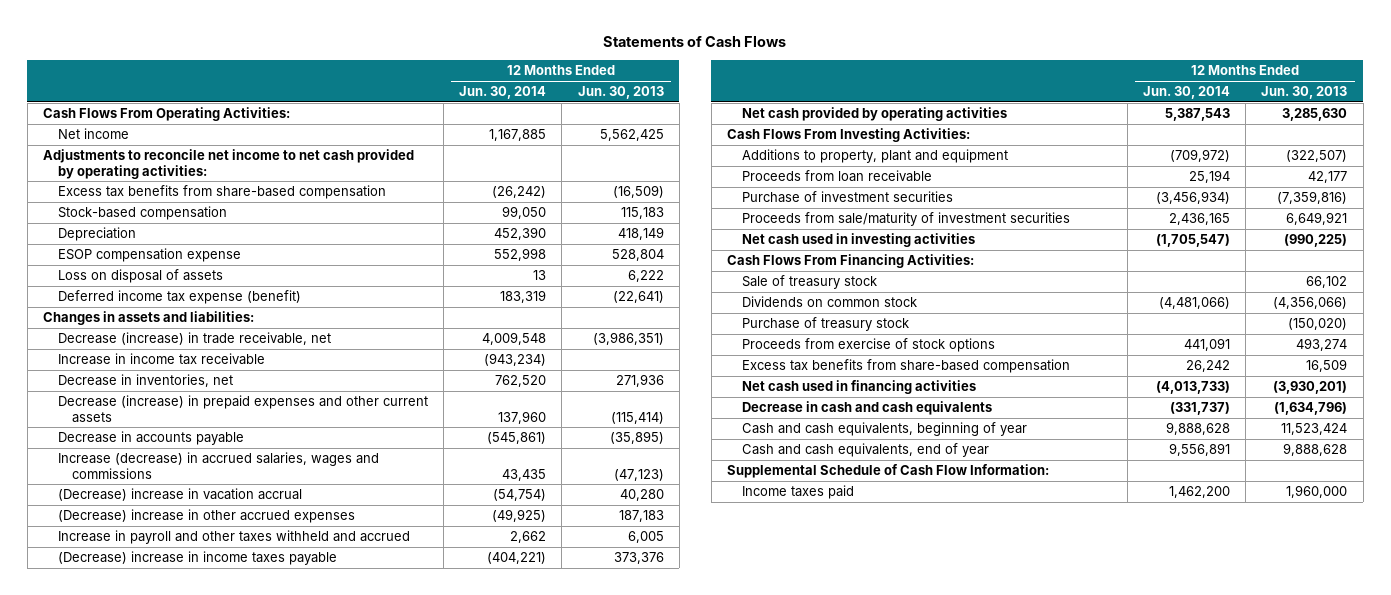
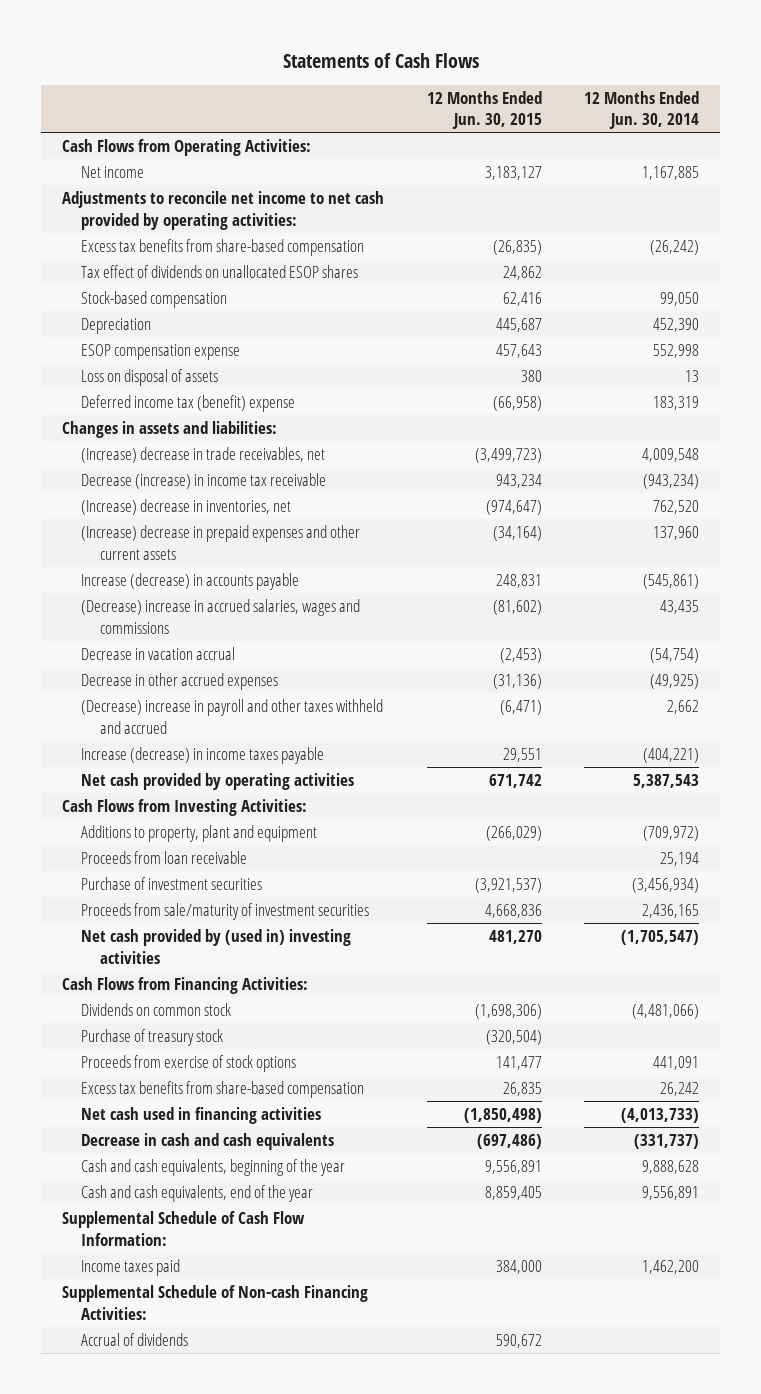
- | 12 Months Ended Jun. 30, 2014 | 12 Months Ended Jun. 30, 2013
+ | 12 Months Ended Jun. 30, 2015 | 12 Months Ended Jun. 30, 2014
- Cash Flows From Operating Activities:
+ Cash Flows from Operating Activities:
+ Tax effect of dividends on unallocated ESOP shares | 24,862 |
- Deferred income tax expense (benefit) | 183,319 | (22,641)
+ Deferred income tax (benefit) expense | (66,958) | 183,319
- Decrease (increase) in trade receivable, net | 4,009,548 | (3,986,351)
- Increase in income tax receivable | (943,234) |
- Decrease in inventories, net | 762,520 | 271,936
- Decrease (increase) in prepaid expenses and other current assets | 137,960 | (115,414)
- Decrease in accounts payable | (545,861) | (35,895)
- Increase (decrease) in accrued salaries, wages and commissions | 43,435 | (47,123)
- (Decrease) increase in vacation accrual | (54,754) | 40,280
- (Decrease) increase in other accrued expenses | (49,925) | 187,183
- Increase in payroll and other taxes withheld and accrued | 2,662 | 6,005
- (Decrease) increase in income taxes payable | (404,221) | 373,376
+ (Increase) decrease in trade receivables, net | (3,499,723) | 4,009,548
+ Decrease (increase) in income tax receivable | 943,234 | (943,234)
+ (Increase) decrease in inventories, net | (974,647) | 762,520
+ (Increase) decrease in prepaid expenses and other current assets | (34,164) | 137,960
+ Increase (decrease) in accounts payable | 248,831 | (545,861)
+ (Decrease) increase in accrued salaries, wages and commissions | (81,602) | 43,435
+ Decrease in vacation accrual | (2,453) | (54,754)
+ Decrease in other accrued expenses | (31,136) | (49,925)
+ (Decrease) increase in payroll and other taxes withheld and accrued | (6,471) | 2,662
+ Increase (decrease) in income taxes payable | 29,551 | (404,221)
- Cash Flows From Investing Activities:
+ Cash Flows from Investing Activities:
- Net cash used in investing activities | (1,705,547) | (990,225)
- Cash Flows From Financing Activities:
- Sale of treasury stock | | 66,102
+ Net cash provided by (used in) investing activities | 481,270 | (1,705,547)
+ Cash Flows from Financing Activities:
- Cash and cash equivalents, beginning of year | 9,888,628 | 11,523,424
- Cash and cash equivalents, end of year | 9,556,891 | 9,888,628
+ Cash and cash equivalents, beginning of the year | 9,556,891 | 9,888,628
+ Cash and cash equivalents, end of the year | 8,859,405 | 9,556,891
+ Supplemental Schedule of Non-cash Financing Activities:
+ Accrual of dividends | 590,672 |

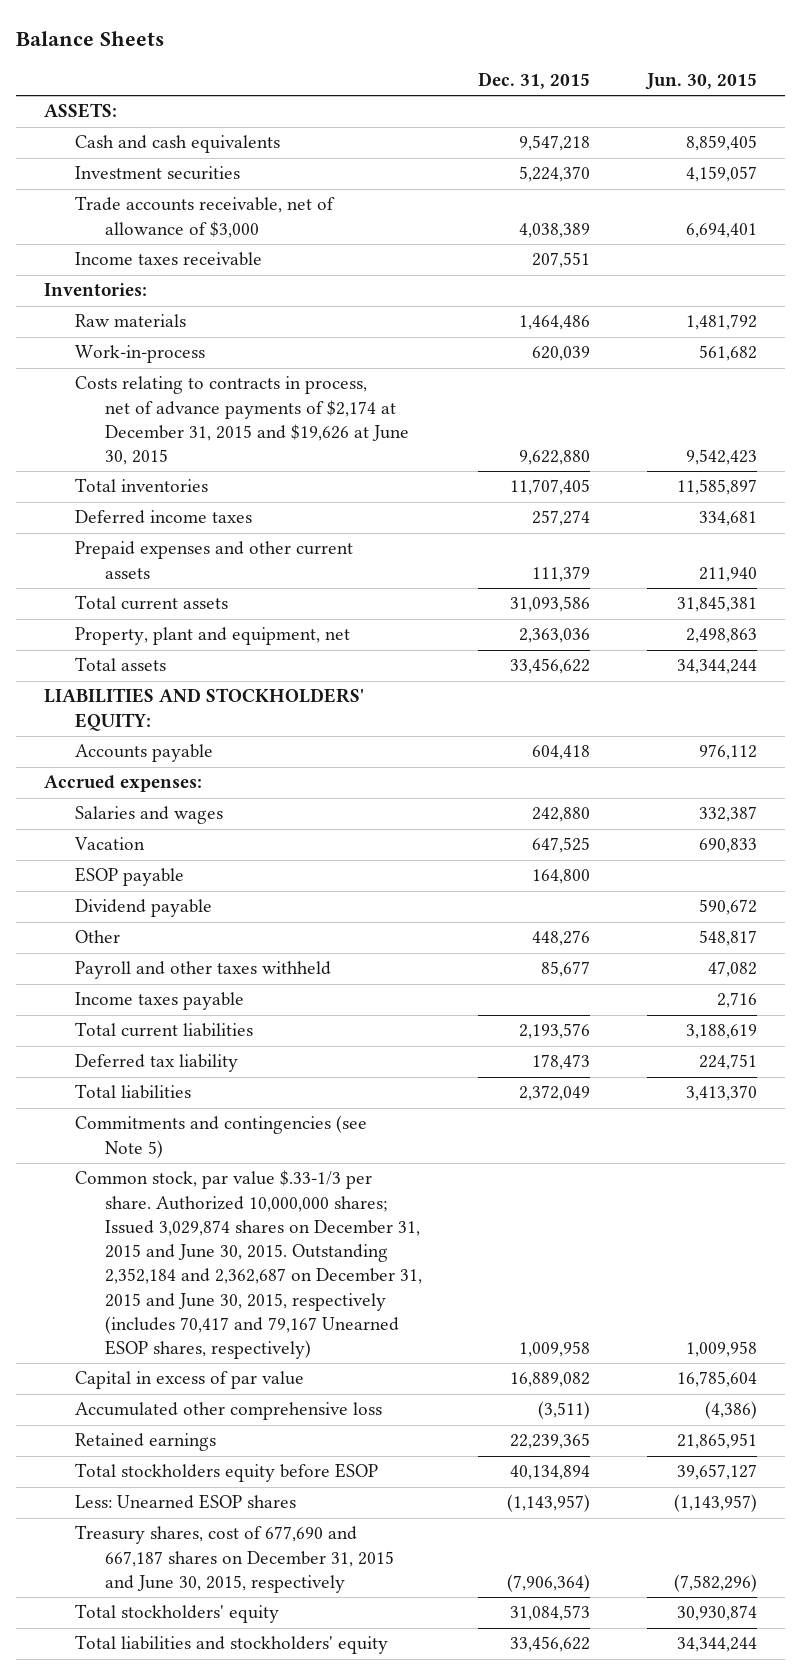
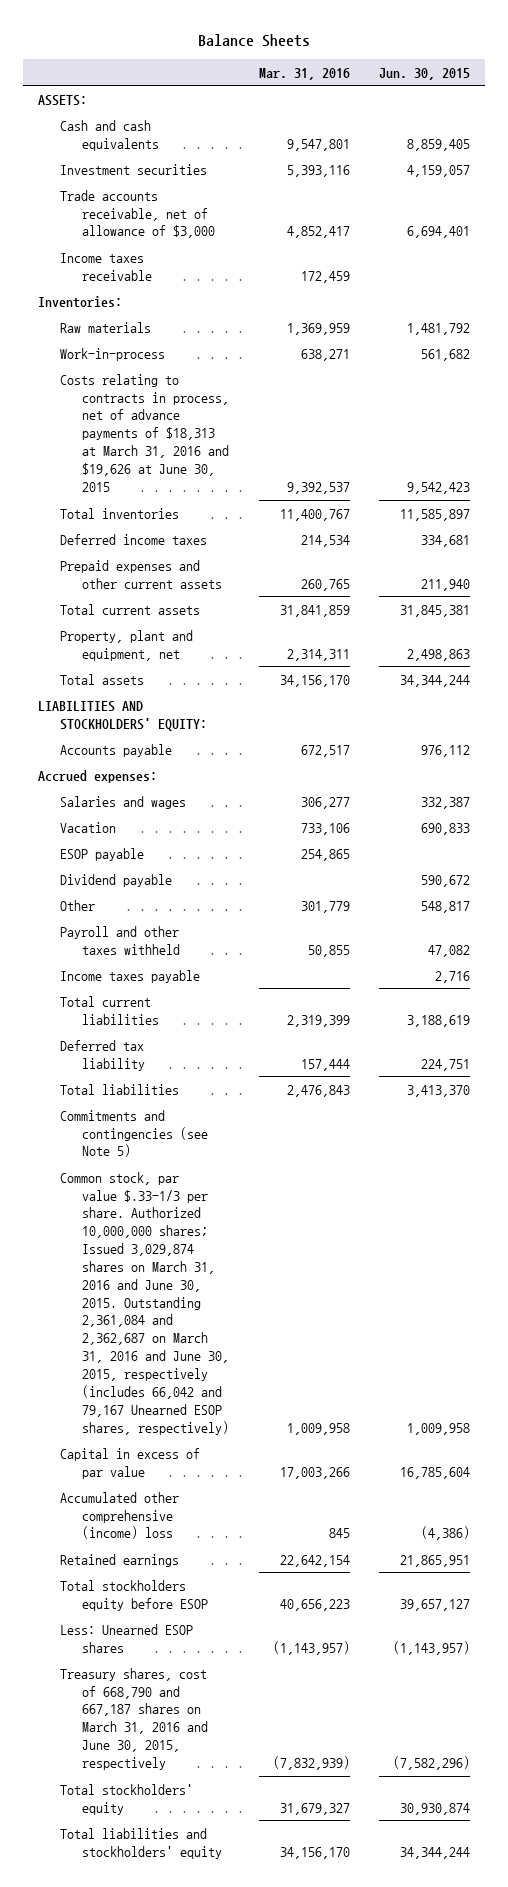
- | Dec. 31, 2015 | Jun. 30, 2015
+ | Mar. 31, 2016 | Jun. 30, 2015
- Costs relating to contracts in process, net of advance payments of $2,174 at December 31, 2015 and $19,626 at June 30, 2015 | 9,622,880 | 9,542,423
+ Costs relating to contracts in process, net of advance payments of $18,313 at March 31, 2016 and $19,626 at June 30, 2015 | 9,392,537 | 9,542,423
- Common stock, par value $.33-1/3 per share. Authorized 10,000,000 shares; Issued 3,029,874 shares on December 31, 2015 and June 30, 2015. Outstanding 2,352,184 and 2,362,687 on December 31, 2015 and June 30, 2015, respectively (includes 70,417 and 79,167 Unearned ESOP shares, respectively) | 1,009,958 | 1,009,958
+ Common stock, par value $.33-1/3 per share. Authorized 10,000,000 shares; Issued 3,029,874 shares on March 31, 2016 and June 30, 2015. Outstanding 2,361,084 and 2,362,687 on March 31, 2016 and June 30, 2015, respectively (includes 66,042 and 79,167 Unearned ESOP shares, respectively) | 1,009,958 | 1,009,958
- Accumulated other comprehensive loss | (3,511) | (4,386)
+ Accumulated other comprehensive (income) loss | 845 | (4,386)
- Treasury shares, cost of 677,690 and 667,187 shares on December 31, 2015 and June 30, 2015, respectively | (7,906,364) | (7,582,296)
+ Treasury shares, cost of 668,790 and 667,187 shares on March 31, 2016 and June 30, 2015, respectively | (7,832,939) | (7,582,296)

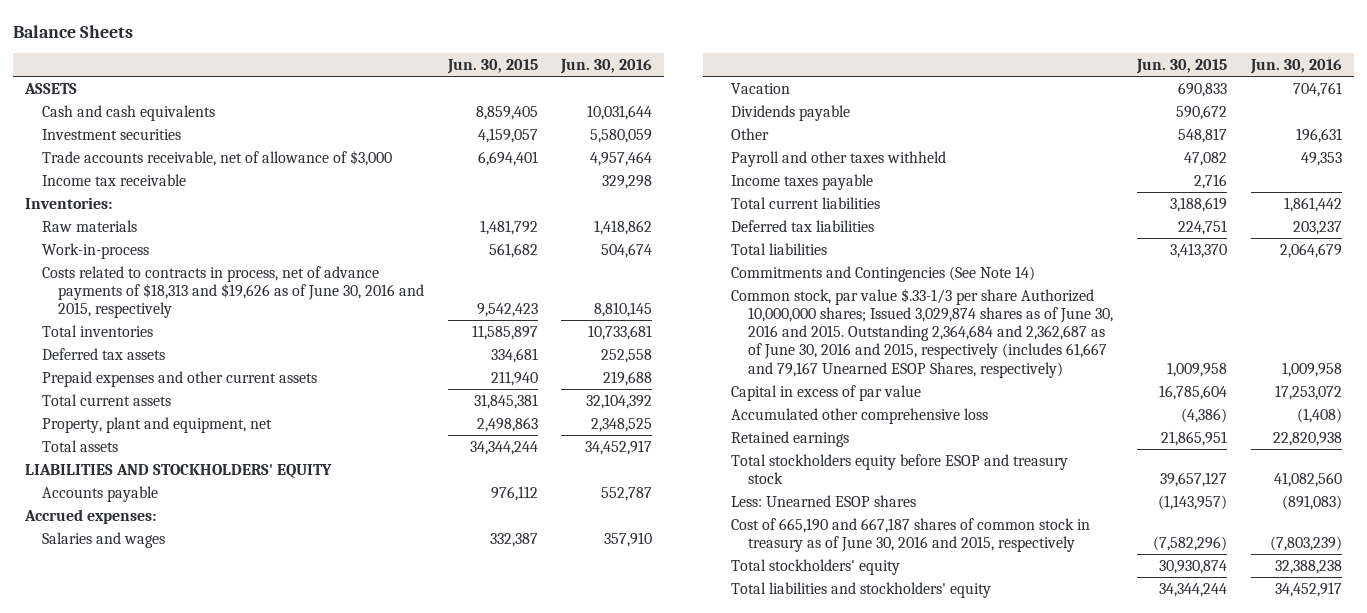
- | Mar. 31, 2016 | Jun. 30, 2015
+ | Jun. 30, 2015 | Jun. 30, 2016
- ASSETS:
+ ASSETS
- Income taxes receivable | 172,459 |
+ Income tax receivable | | 329,298
- Costs relating to contracts in process, net of advance payments of $18,313 at March 31, 2016 and $19,626 at June 30, 2015 | 9,392,537 | 9,542,423
+ Costs related to contracts in process, net of advance payments of $18,313 and $19,626 as of June 30, 2016 and 2015, respectively | 9,542,423 | 8,810,145
- Deferred income taxes | 214,534 | 334,681
+ Deferred tax assets | 334,681 | 252,558
- LIABILITIES AND STOCKHOLDERS' EQUITY:
+ LIABILITIES AND STOCKHOLDERS' EQUITY
- ESOP payable | 254,865 |
- Dividend payable | | 590,672
+ Dividends payable | 590,672 |
- Deferred tax liability | 157,444 | 224,751
+ Deferred tax liabilities | 224,751 | 203,237
- Commitments and contingencies (see Note 5)
- Common stock, par value $.33-1/3 per share. Authorized 10,000,000 shares; Issued 3,029,874 shares on March 31, 2016 and June 30, 2015. Outstanding 2,361,084 and 2,362,687 on March 31, 2016 and June 30, 2015, respectively (includes 66,042 and 79,167 Unearned ESOP shares, respectively) | 1,009,958 | 1,009,958
+ Commitments and Contingencies (See Note 14)
+ Common stock, par value $.33-1/3 per share Authorized 10,000,000 shares; Issued 3,029,874 shares as of June 30, 2016 and 2015. Outstanding 2,364,684 and 2,362,687 as of June 30, 2016 and 2015, respectively (includes 61,667 and 79,167 Unearned ESOP Shares, respectively) | 1,009,958 | 1,009,958
- Accumulated other comprehensive (income) loss | 845 | (4,386)
+ Accumulated other comprehensive loss | (4,386) | (1,408)
- Total stockholders equity before ESOP | 40,656,223 | 39,657,127
+ Total stockholders equity before ESOP and treasury stock | 39,657,127 | 41,082,560
- Treasury shares, cost of 668,790 and 667,187 shares on March 31, 2016 and June 30, 2015, respectively | (7,832,939) | (7,582,296)
+ Cost of 665,190 and 667,187 shares of common stock in treasury as of June 30, 2016 and 2015, respectively | (7,582,296) | (7,803,239)

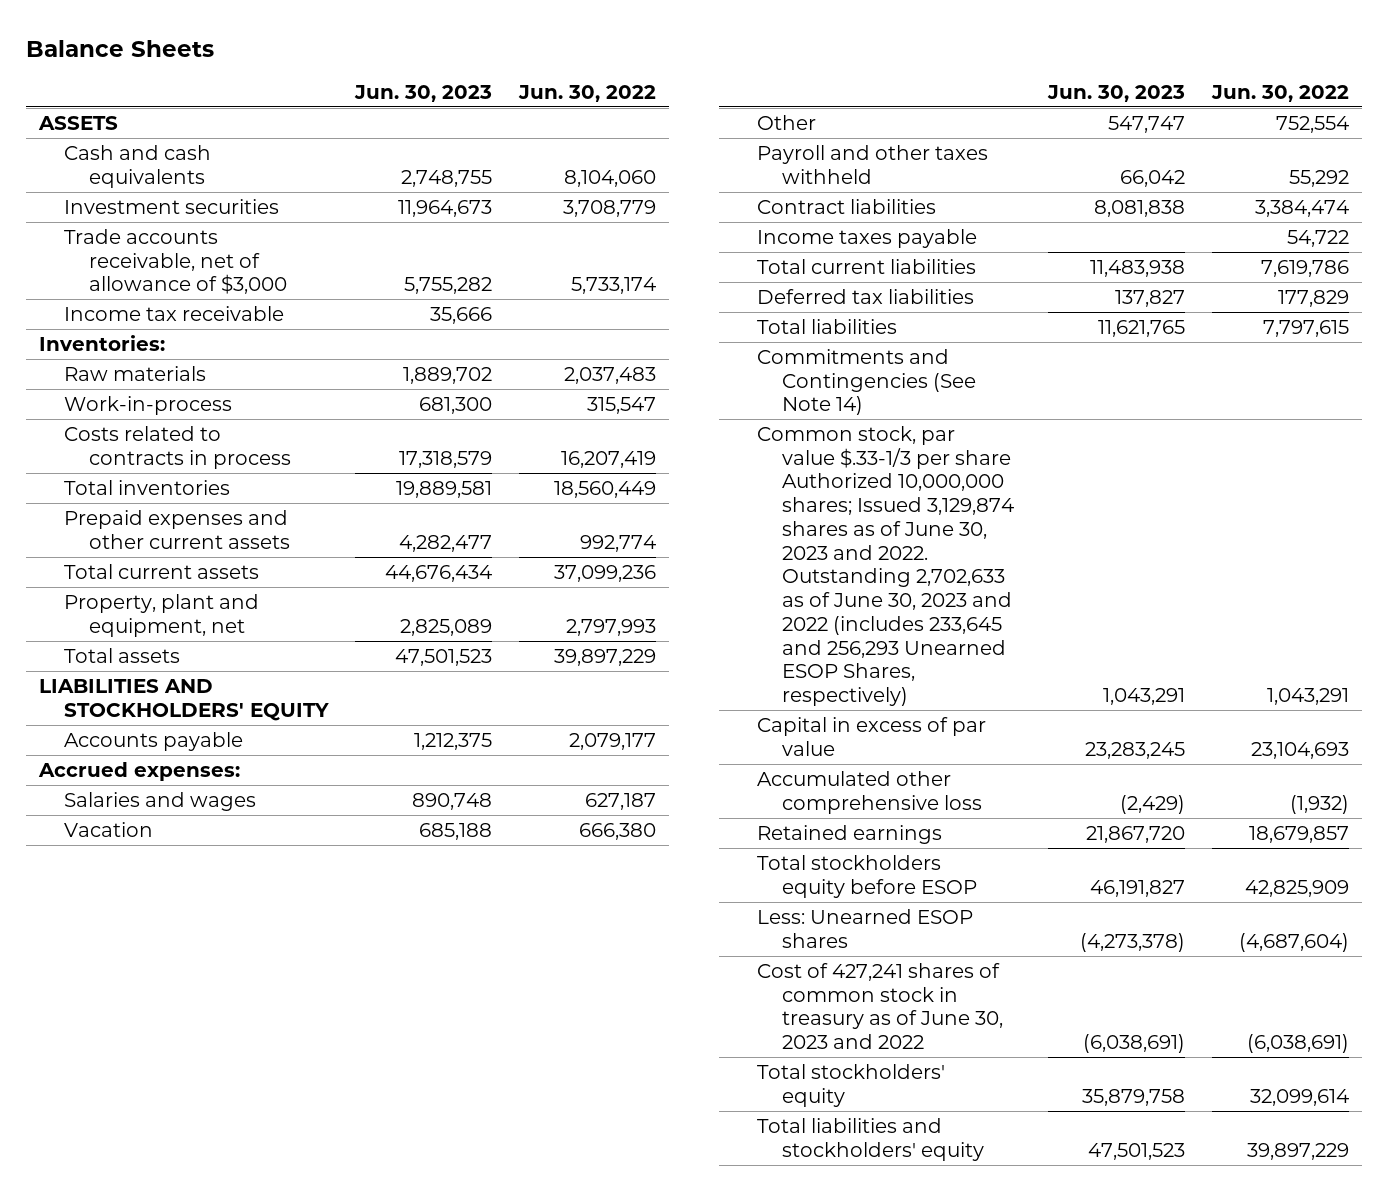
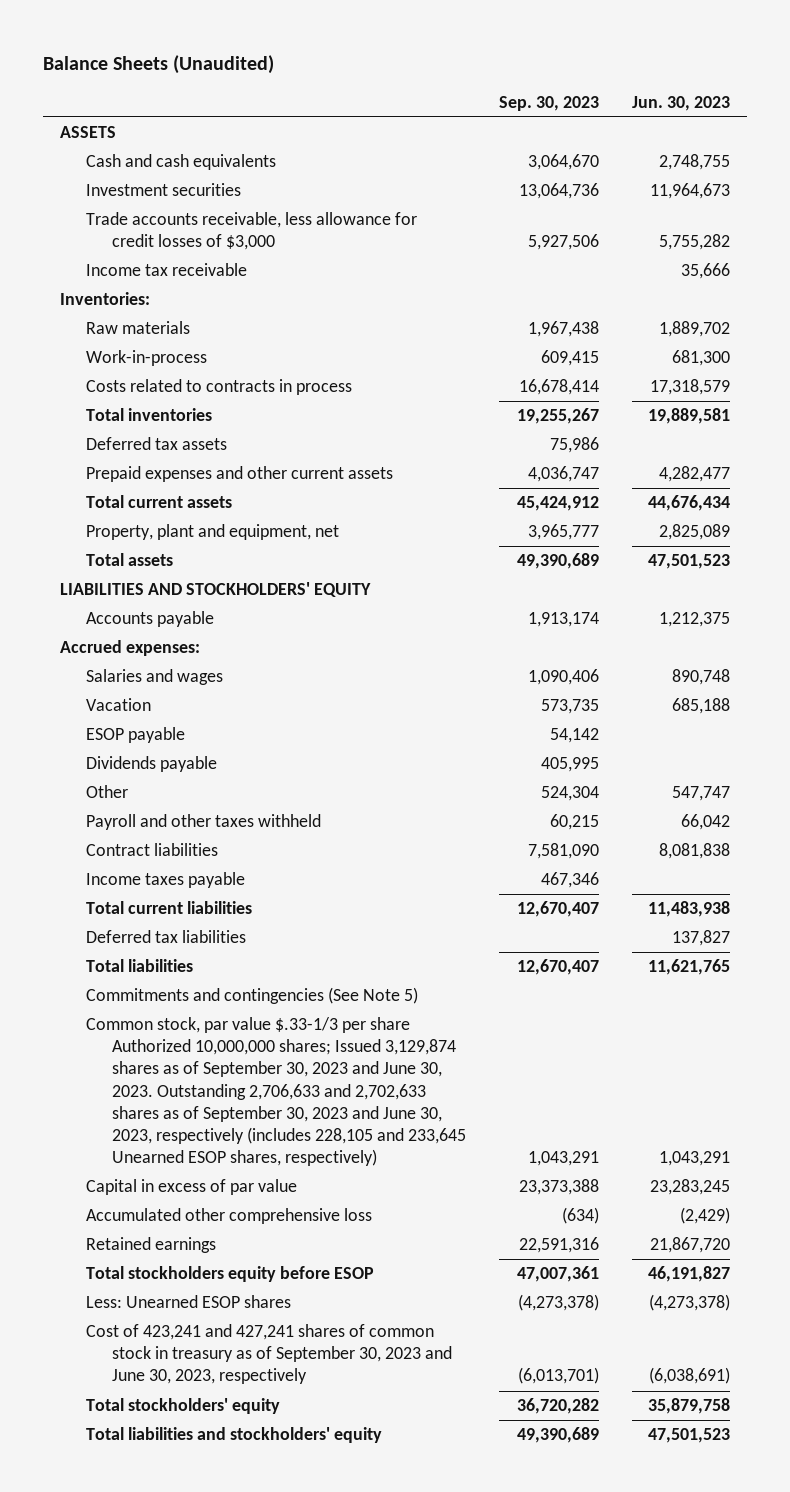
- Balance Sheets
+ Balance Sheets (Unaudited)
- | Jun. 30, 2023 | Jun. 30, 2022
+ | Sep. 30, 2023 | Jun. 30, 2023
- Trade accounts receivable, net of allowance of $3,000 | 5,755,282 | 5,733,174
+ Trade accounts receivable, less allowance for credit losses of $3,000 | 5,927,506 | 5,755,282
+ Deferred tax assets | 75,986 |
+ ESOP payable | 54,142 |
+ Dividends payable | 405,995 |
- Commitments and Contingencies (See Note 14)
- Common stock, par value $.33-1/3 per share Authorized 10,000,000 shares; Issued 3,129,874 shares as of June 30, 2023 and 2022. Outstanding 2,702,633 as of June 30, 2023 and 2022 (includes 233,645 and 256,293 Unearned ESOP Shares, respectively) | 1,043,291 | 1,043,291
+ Commitments and contingencies (See Note 5)
+ Common stock, par value $.33-1/3 per share Authorized 10,000,000 shares; Issued 3,129,874 shares as of September 30, 2023 and June 30, 2023. Outstanding 2,706,633 and 2,702,633 shares as of September 30, 2023 and June 30, 2023, respectively (includes 228,105 and 233,645 Unearned ESOP shares, respectively) | 1,043,291 | 1,043,291
- Cost of 427,241 shares of common stock in treasury as of June 30, 2023 and 2022 | (6,038,691) | (6,038,691)
+ Cost of 423,241 and 427,241 shares of common stock in treasury as of September 30, 2023 and June 30, 2023, respectively | (6,013,701) | (6,038,691)

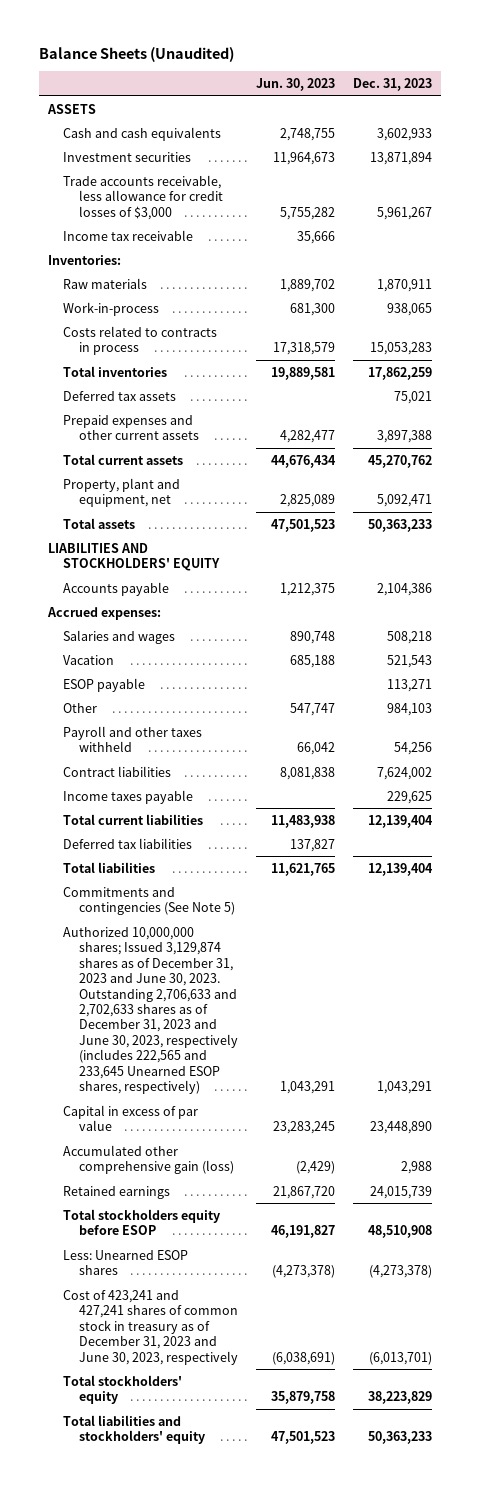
- | Sep. 30, 2023 | Jun. 30, 2023
+ | Jun. 30, 2023 | Dec. 31, 2023
- Dividends payable | 405,995 |
- Common stock, par value $.33-1/3 per share Authorized 10,000,000 shares; Issued 3,129,874 shares as of September 30, 2023 and June 30, 2023. Outstanding 2,706,633 and 2,702,633 shares as of September 30, 2023 and June 30, 2023, respectively (includes 228,105 and 233,645 Unearned ESOP shares, respectively) | 1,043,291 | 1,043,291
+ Authorized 10,000,000 shares; Issued 3,129,874 shares as of December 31, 2023 and June 30, 2023. Outstanding 2,706,633 and 2,702,633 shares as of December 31, 2023 and June 30, 2023, respectively (includes 222,565 and 233,645 Unearned ESOP shares, respectively) | 1,043,291 | 1,043,291
- Accumulated other comprehensive loss | (634) | (2,429)
+ Accumulated other comprehensive gain (loss) | (2,429) | 2,988
- Cost of 423,241 and 427,241 shares of common stock in treasury as of September 30, 2023 and June 30, 2023, respectively | (6,013,701) | (6,038,691)
+ Cost of 423,241 and 427,241 shares of common stock in treasury as of December 31, 2023 and June 30, 2023, respectively | (6,038,691) | (6,013,701)

